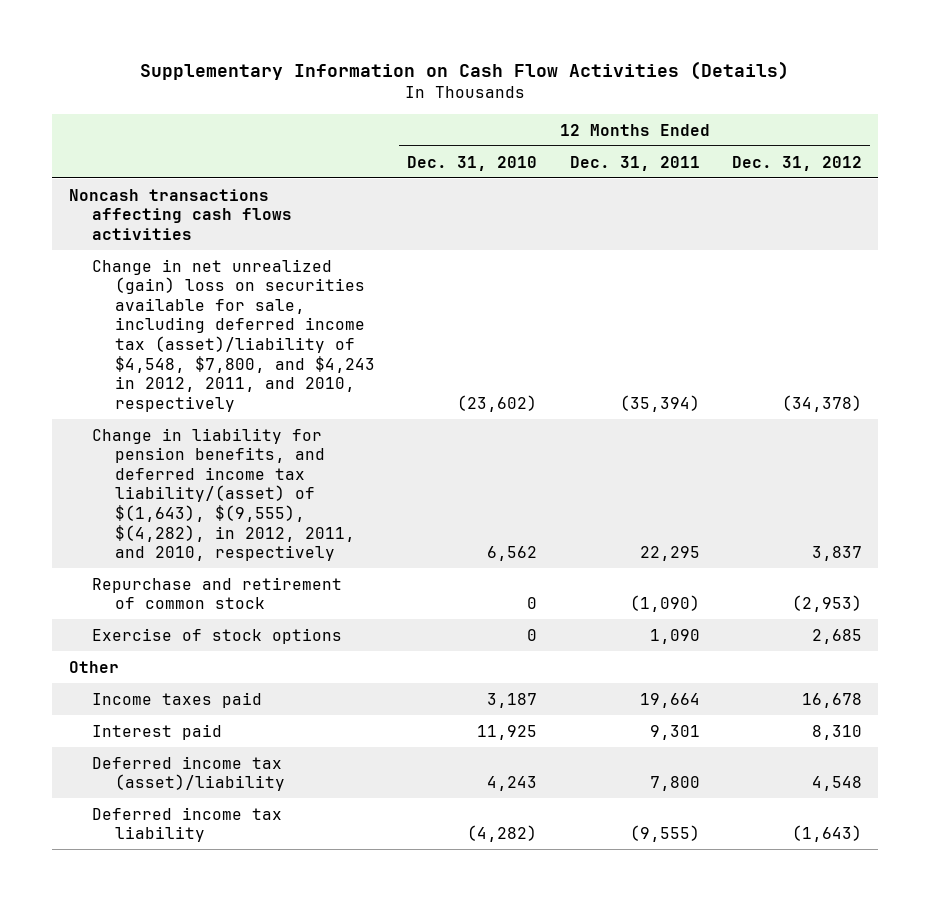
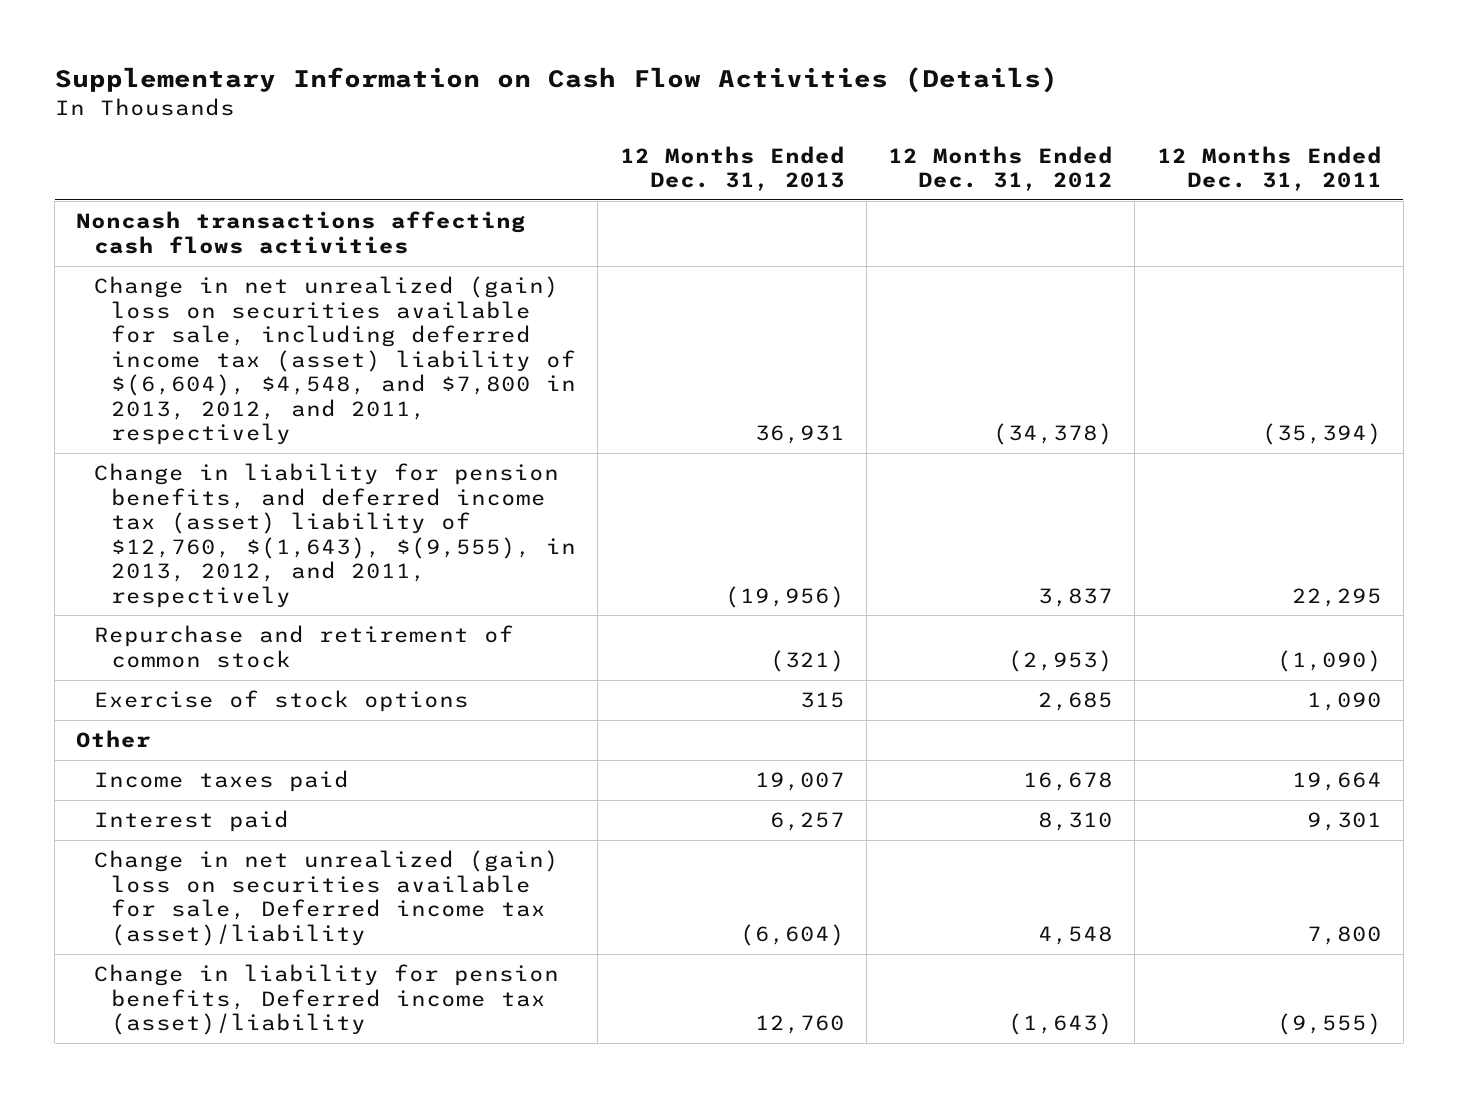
- | 12 Months Ended Dec. 31, 2010 | 12 Months Ended Dec. 31, 2011 | 12 Months Ended Dec. 31, 2012
+ | 12 Months Ended Dec. 31, 2013 | 12 Months Ended Dec. 31, 2012 | 12 Months Ended Dec. 31, 2011
- Change in net unrealized (gain) loss on securities available for sale, including deferred income tax (asset)/liability of $4,548, $7,800, and $4,243 in 2012, 2011, and 2010, respectively | (23,602) | (35,394) | (34,378)
- Change in liability for pension benefits, and deferred income tax liability/(asset) of $(1,643), $(9,555), $(4,282), in 2012, 2011, and 2010, respectively | 6,562 | 22,295 | 3,837
+ Change in net unrealized (gain) loss on securities available for sale, including deferred income tax (asset) liability of $(6,604), $4,548, and $7,800 in 2013, 2012, and 2011, respectively | 36,931 | (34,378) | (35,394)
+ Change in liability for pension benefits, and deferred income tax (asset) liability of $12,760, $(1,643), $(9,555), in 2013, 2012, and 2011, respectively | (19,956) | 3,837 | 22,295
- Deferred income tax (asset)/liability | 4,243 | 7,800 | 4,548
- Deferred income tax liability | (4,282) | (9,555) | (1,643)
+ Change in net unrealized (gain) loss on securities available for sale, Deferred income tax (asset)/liability | (6,604) | 4,548 | 7,800
+ Change in liability for pension benefits, Deferred income tax (asset)/liability | 12,760 | (1,643) | (9,555)

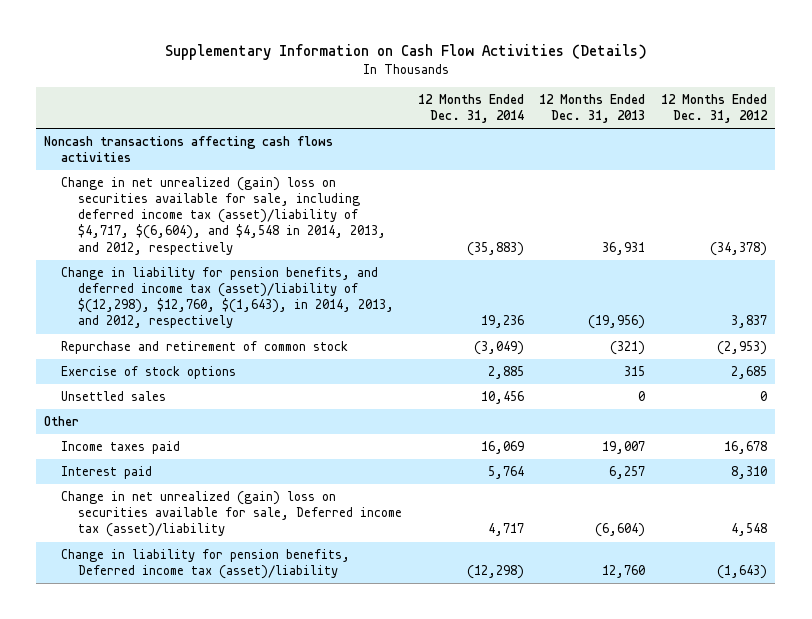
- | 12 Months Ended Dec. 31, 2013 | 12 Months Ended Dec. 31, 2012 | 12 Months Ended Dec. 31, 2011
+ | 12 Months Ended Dec. 31, 2014 | 12 Months Ended Dec. 31, 2013 | 12 Months Ended Dec. 31, 2012
- Change in net unrealized (gain) loss on securities available for sale, including deferred income tax (asset) liability of $(6,604), $4,548, and $7,800 in 2013, 2012, and 2011, respectively | 36,931 | (34,378) | (35,394)
- Change in liability for pension benefits, and deferred income tax (asset) liability of $12,760, $(1,643), $(9,555), in 2013, 2012, and 2011, respectively | (19,956) | 3,837 | 22,295
+ Change in net unrealized (gain) loss on securities available for sale, including deferred income tax (asset)/liability of $4,717, $(6,604), and $4,548 in 2014, 2013, and 2012, respectively | (35,883) | 36,931 | (34,378)
+ Change in liability for pension benefits, and deferred income tax (asset)/liability of $(12,298), $12,760, $(1,643), in 2014, 2013, and 2012, respectively | 19,236 | (19,956) | 3,837
+ Unsettled sales | 10,456 | 0 | 0

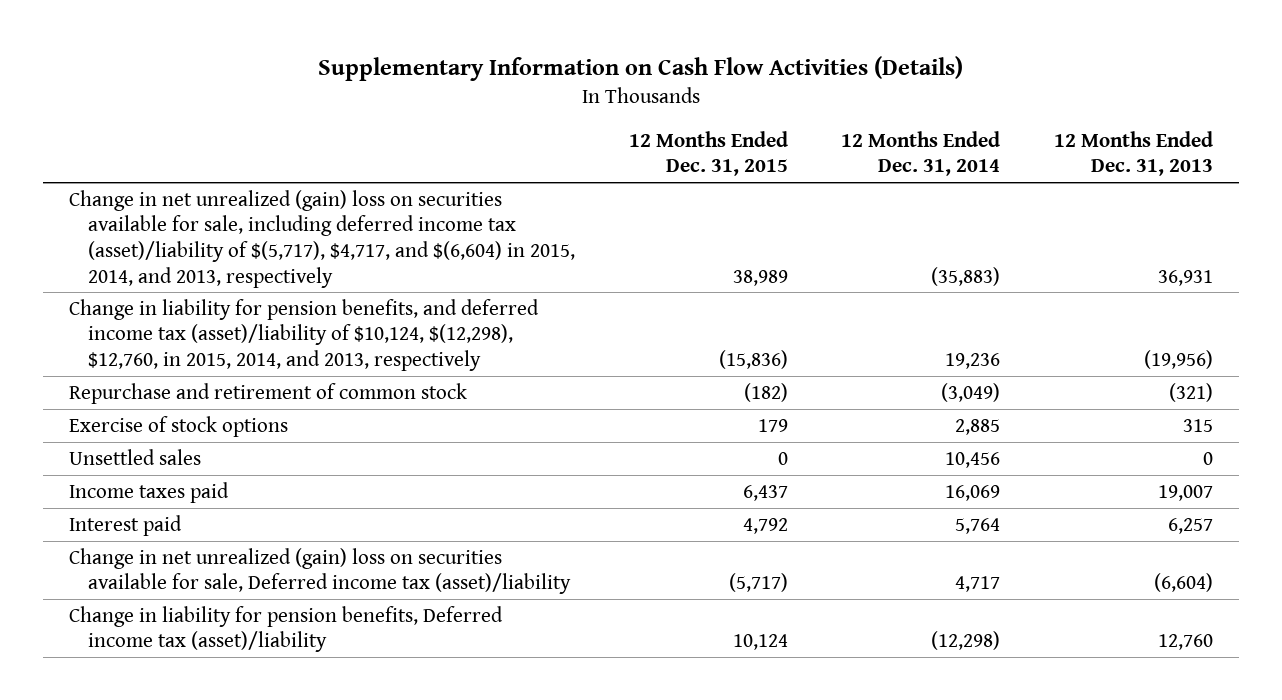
- | 12 Months Ended Dec. 31, 2014 | 12 Months Ended Dec. 31, 2013 | 12 Months Ended Dec. 31, 2012
+ | 12 Months Ended Dec. 31, 2015 | 12 Months Ended Dec. 31, 2014 | 12 Months Ended Dec. 31, 2013
- Noncash transactions affecting cash flows activities
- Change in net unrealized (gain) loss on securities available for sale, including deferred income tax (asset)/liability of $4,717, $(6,604), and $4,548 in 2014, 2013, and 2012, respectively | (35,883) | 36,931 | (34,378)
- Change in liability for pension benefits, and deferred income tax (asset)/liability of $(12,298), $12,760, $(1,643), in 2014, 2013, and 2012, respectively | 19,236 | (19,956) | 3,837
+ Change in net unrealized (gain) loss on securities available for sale, including deferred income tax (asset)/liability of $(5,717), $4,717, and $(6,604) in 2015, 2014, and 2013, respectively | 38,989 | (35,883) | 36,931
+ Change in liability for pension benefits, and deferred income tax (asset)/liability of $10,124, $(12,298), $12,760, in 2015, 2014, and 2013, respectively | (15,836) | 19,236 | (19,956)
- Other

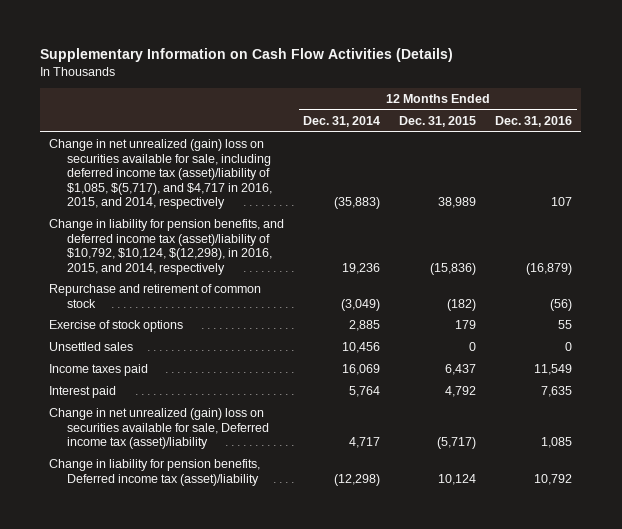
- | 12 Months Ended Dec. 31, 2015 | 12 Months Ended Dec. 31, 2014 | 12 Months Ended Dec. 31, 2013
+ | 12 Months Ended Dec. 31, 2014 | 12 Months Ended Dec. 31, 2015 | 12 Months Ended Dec. 31, 2016
- Change in net unrealized (gain) loss on securities available for sale, including deferred income tax (asset)/liability of $(5,717), $4,717, and $(6,604) in 2015, 2014, and 2013, respectively | 38,989 | (35,883) | 36,931
- Change in liability for pension benefits, and deferred income tax (asset)/liability of $10,124, $(12,298), $12,760, in 2015, 2014, and 2013, respectively | (15,836) | 19,236 | (19,956)
+ Change in net unrealized (gain) loss on securities available for sale, including deferred income tax (asset)/liability of $1,085, $(5,717), and $4,717 in 2016, 2015, and 2014, respectively | (35,883) | 38,989 | 107
+ Change in liability for pension benefits, and deferred income tax (asset)/liability of $10,792, $10,124, $(12,298), in 2016, 2015, and 2014, respectively | 19,236 | (15,836) | (16,879)

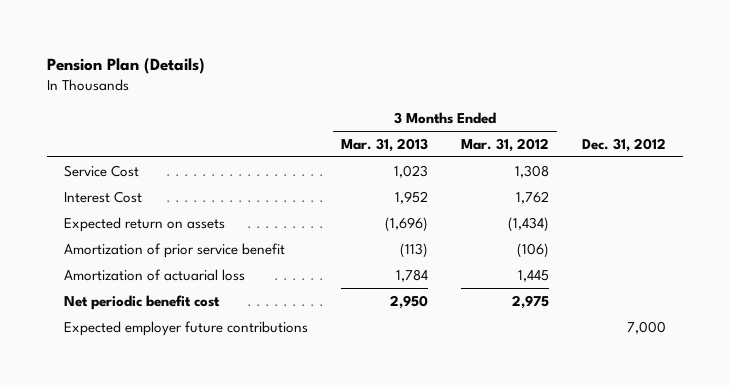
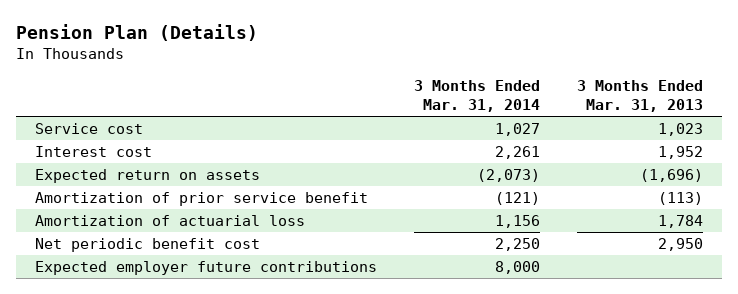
- | 3 Months Ended Mar. 31, 2013 | 3 Months Ended Mar. 31, 2012 | Dec. 31, 2012
+ | 3 Months Ended Mar. 31, 2014 | 3 Months Ended Mar. 31, 2013
- Service Cost | 1,023 | 1,308 |
- Interest Cost | 1,952 | 1,762 |
+ Service cost | 1,027 | 1,023
+ Interest cost | 2,261 | 1,952

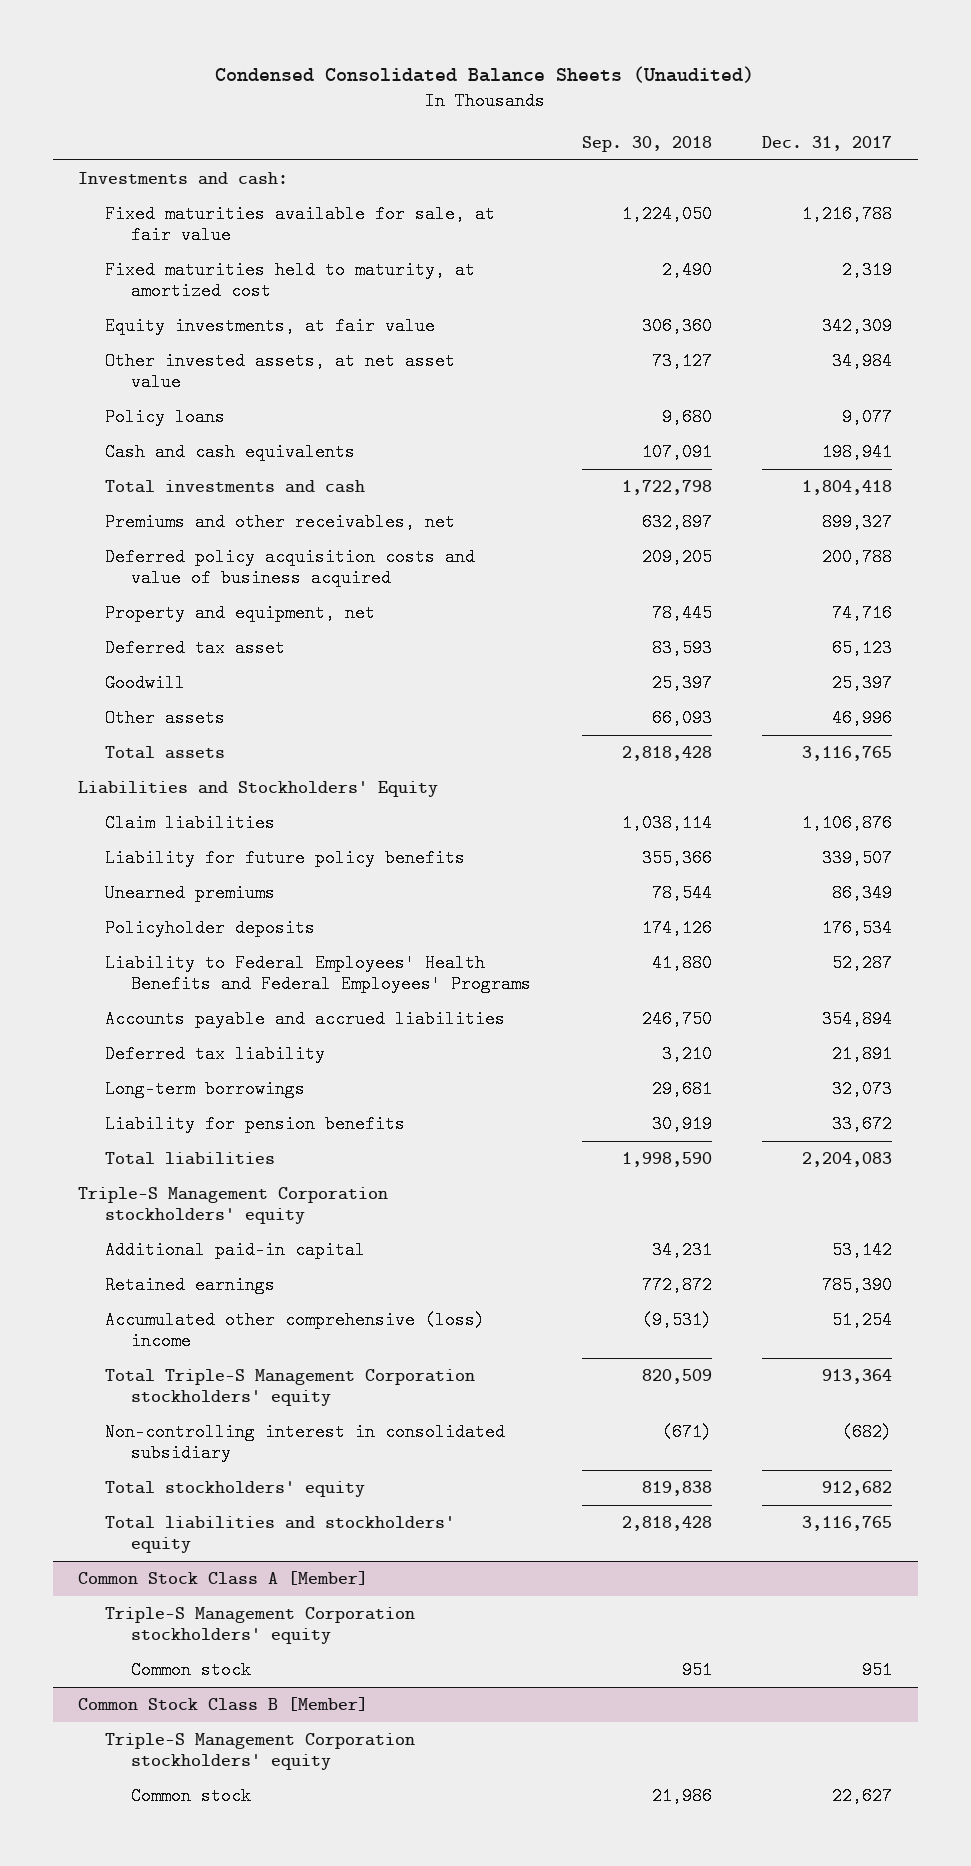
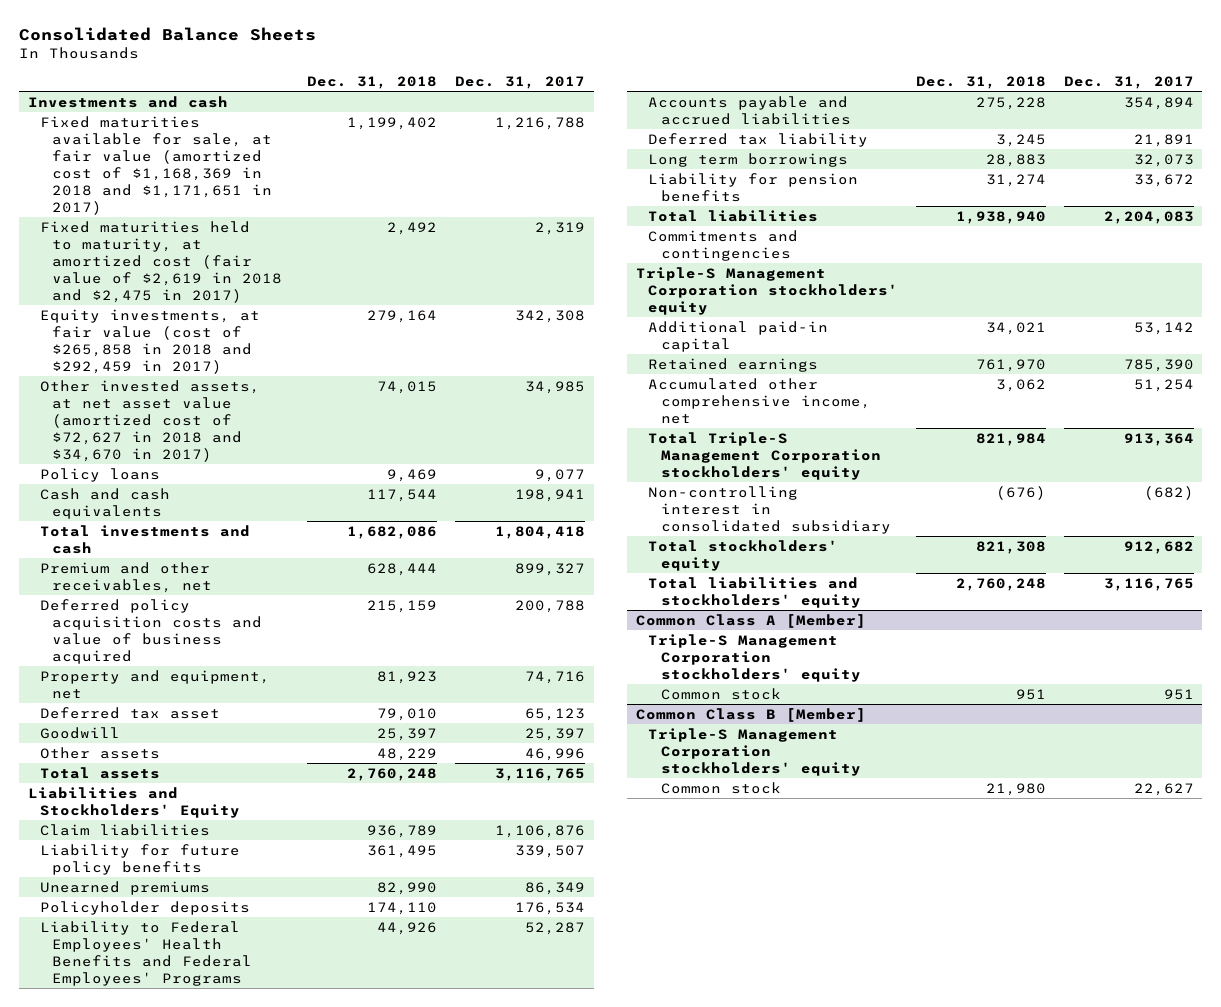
- Condensed Consolidated Balance Sheets (Unaudited)
+ Consolidated Balance Sheets
- | Sep. 30, 2018 | Dec. 31, 2017
+ | Dec. 31, 2018 | Dec. 31, 2017
- Investments and cash:
- Fixed maturities available for sale, at fair value | 1,224,050 | 1,216,788
- Fixed maturities held to maturity, at amortized cost | 2,490 | 2,319
- Equity investments, at fair value | 306,360 | 342,309
- Other invested assets, at net asset value | 73,127 | 34,984
+ Investments and cash
+ Fixed maturities available for sale, at fair value (amortized cost of $1,168,369 in 2018 and $1,171,651 in 2017) | 1,199,402 | 1,216,788
+ Fixed maturities held to maturity, at amortized cost (fair value of $2,619 in 2018 and $2,475 in 2017) | 2,492 | 2,319
+ Equity investments, at fair value (cost of $265,858 in 2018 and $292,459 in 2017) | 279,164 | 342,308
+ Other invested assets, at net asset value (amortized cost of $72,627 in 2018 and $34,670 in 2017) | 74,015 | 34,985
- Premiums and other receivables, net | 632,897 | 899,327
+ Premium and other receivables, net | 628,444 | 899,327
- Long-term borrowings | 29,681 | 32,073
+ Long term borrowings | 28,883 | 32,073
+ Commitments and contingencies
- Accumulated other comprehensive (loss) income | (9,531) | 51,254
+ Accumulated other comprehensive income, net | 3,062 | 51,254
- Common Stock Class A [Member]
+ Common Class A [Member]
- Common Stock Class B [Member]
+ Common Class B [Member]

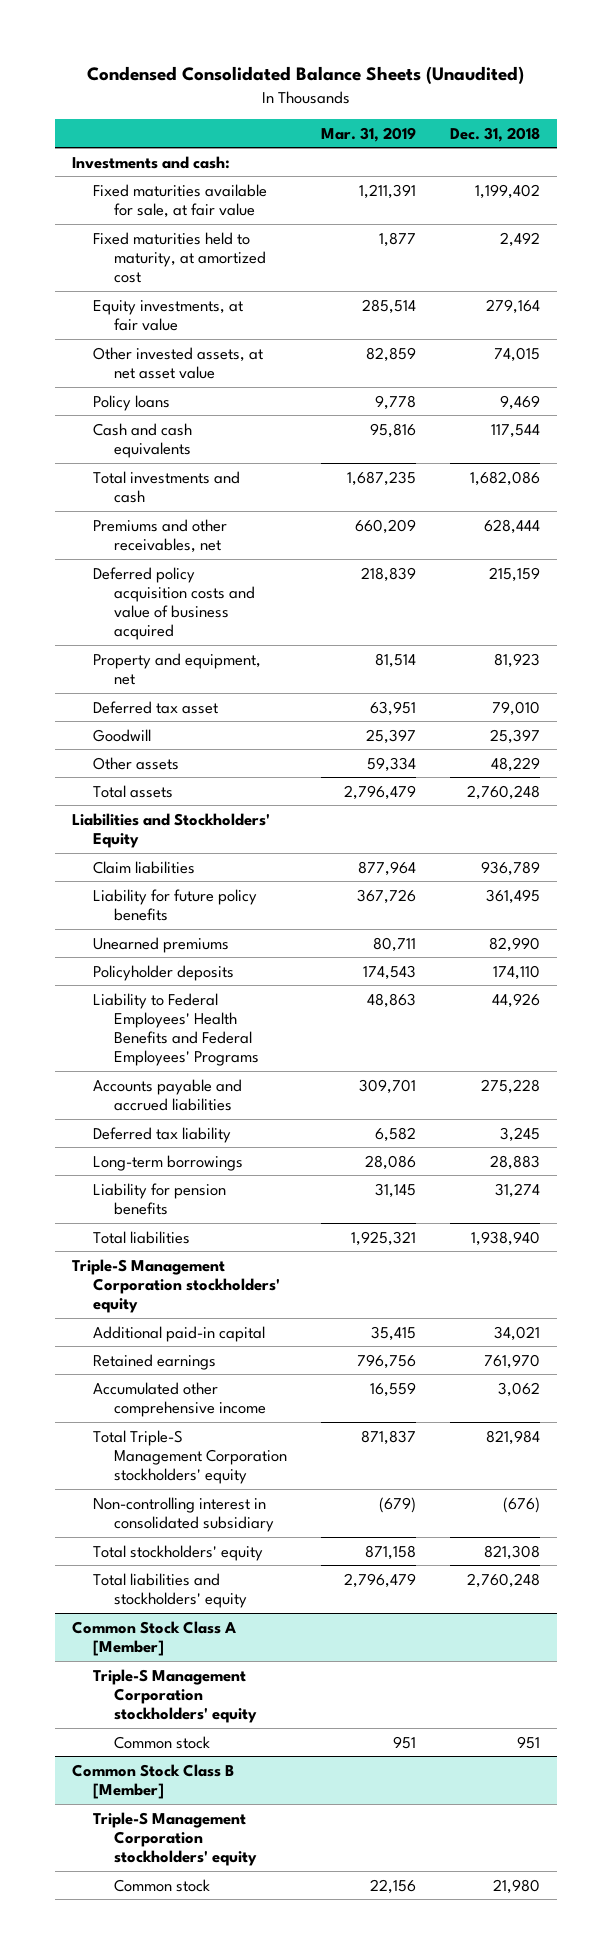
- Consolidated Balance Sheets
+ Condensed Consolidated Balance Sheets (Unaudited)
- | Dec. 31, 2018 | Dec. 31, 2017
+ | Mar. 31, 2019 | Dec. 31, 2018
- Investments and cash
- Fixed maturities available for sale, at fair value (amortized cost of $1,168,369 in 2018 and $1,171,651 in 2017) | 1,199,402 | 1,216,788
- Fixed maturities held to maturity, at amortized cost (fair value of $2,619 in 2018 and $2,475 in 2017) | 2,492 | 2,319
- Equity investments, at fair value (cost of $265,858 in 2018 and $292,459 in 2017) | 279,164 | 342,308
- Other invested assets, at net asset value (amortized cost of $72,627 in 2018 and $34,670 in 2017) | 74,015 | 34,985
+ Investments and cash:
+ Fixed maturities available for sale, at fair value | 1,211,391 | 1,199,402
+ Fixed maturities held to maturity, at amortized cost | 1,877 | 2,492
+ Equity investments, at fair value | 285,514 | 279,164
+ Other invested assets, at net asset value | 82,859 | 74,015
- Premium and other receivables, net | 628,444 | 899,327
+ Premiums and other receivables, net | 660,209 | 628,444
- Long term borrowings | 28,883 | 32,073
+ Long-term borrowings | 28,086 | 28,883
- Commitments and contingencies
- Accumulated other comprehensive income, net | 3,062 | 51,254
+ Accumulated other comprehensive income | 16,559 | 3,062
- Common Class A [Member]
+ Common Stock Class A [Member]
- Common Class B [Member]
+ Common Stock Class B [Member]

